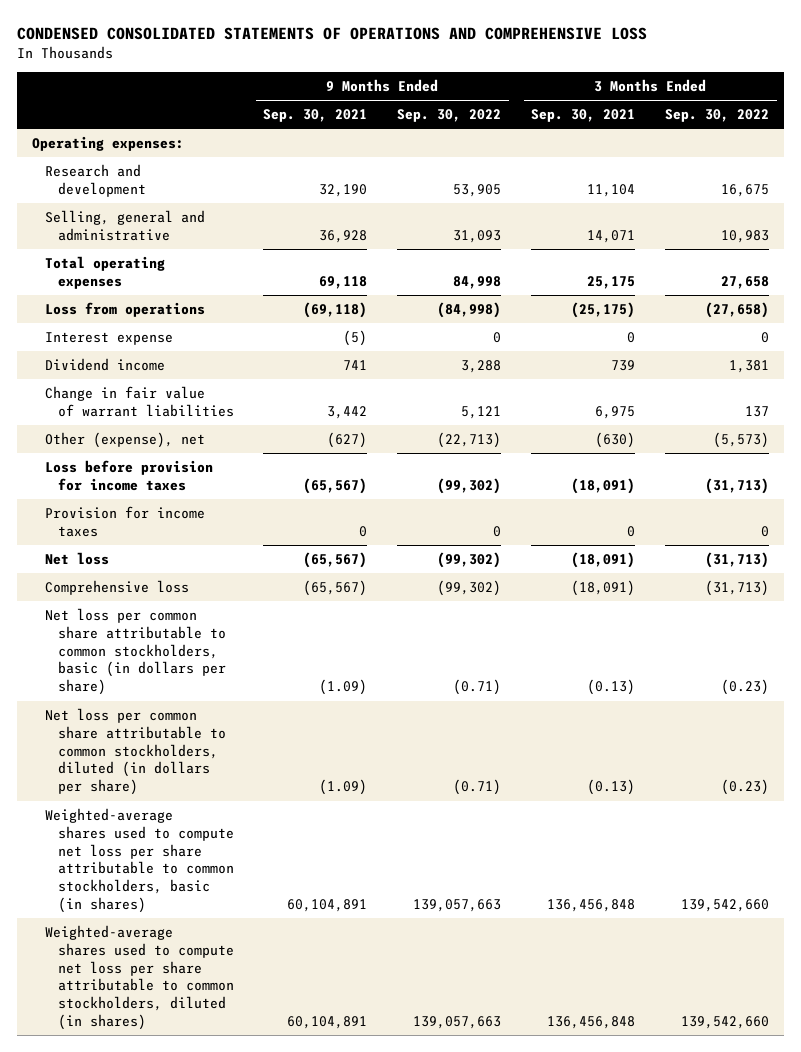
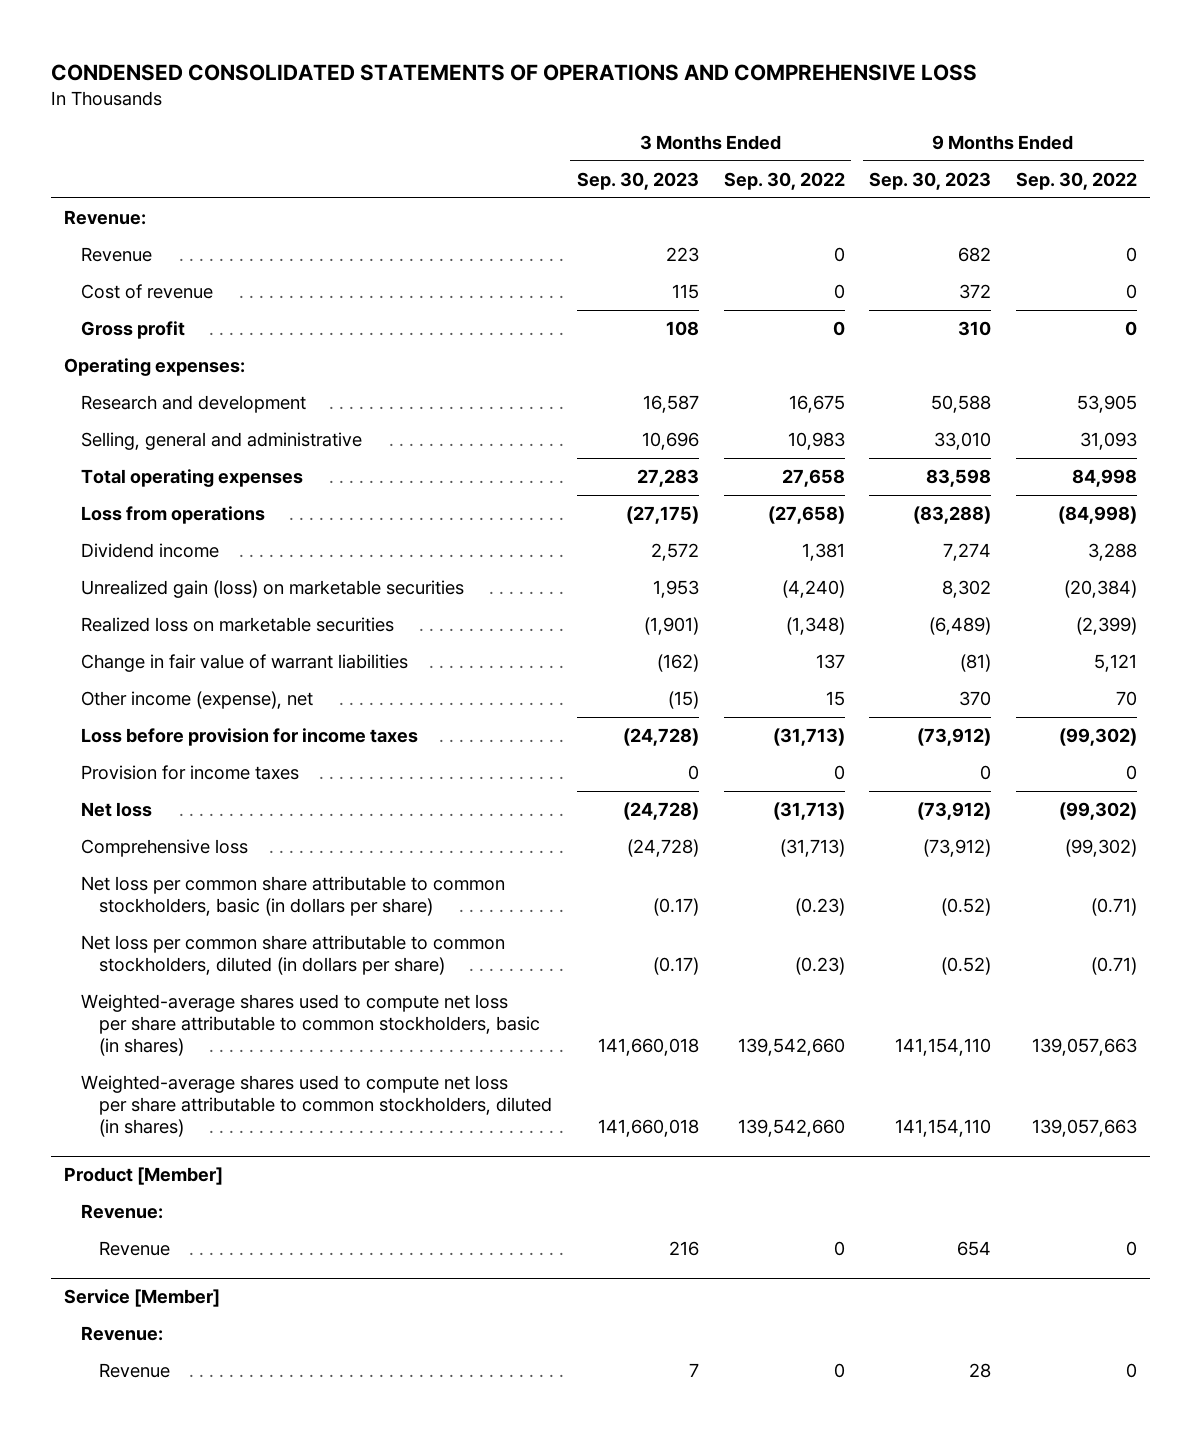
- | 9 Months Ended Sep. 30, 2021 | 9 Months Ended Sep. 30, 2022 | 3 Months Ended Sep. 30, 2021 | 3 Months Ended Sep. 30, 2022
+ | 3 Months Ended Sep. 30, 2023 | 3 Months Ended Sep. 30, 2022 | 9 Months Ended Sep. 30, 2023 | 9 Months Ended Sep. 30, 2022
+ Revenue:
+ Revenue | 223 | 0 | 682 | 0
+ Cost of revenue | 115 | 0 | 372 | 0
+ Gross profit | 108 | 0 | 310 | 0
- Interest expense | (5) | 0 | 0 | 0
+ Unrealized gain (loss) on marketable securities | 1,953 | (4,240) | 8,302 | (20,384)
+ Realized loss on marketable securities | (1,901) | (1,348) | (6,489) | (2,399)
- Other (expense), net | (627) | (22,713) | (630) | (5,573)
+ Other income (expense), net | (15) | 15 | 370 | 70
+ Product [Member]
+ Revenue:
+ Revenue | 216 | 0 | 654 | 0
+ Service [Member]
+ Revenue:
+ Revenue | 7 | 0 | 28 | 0

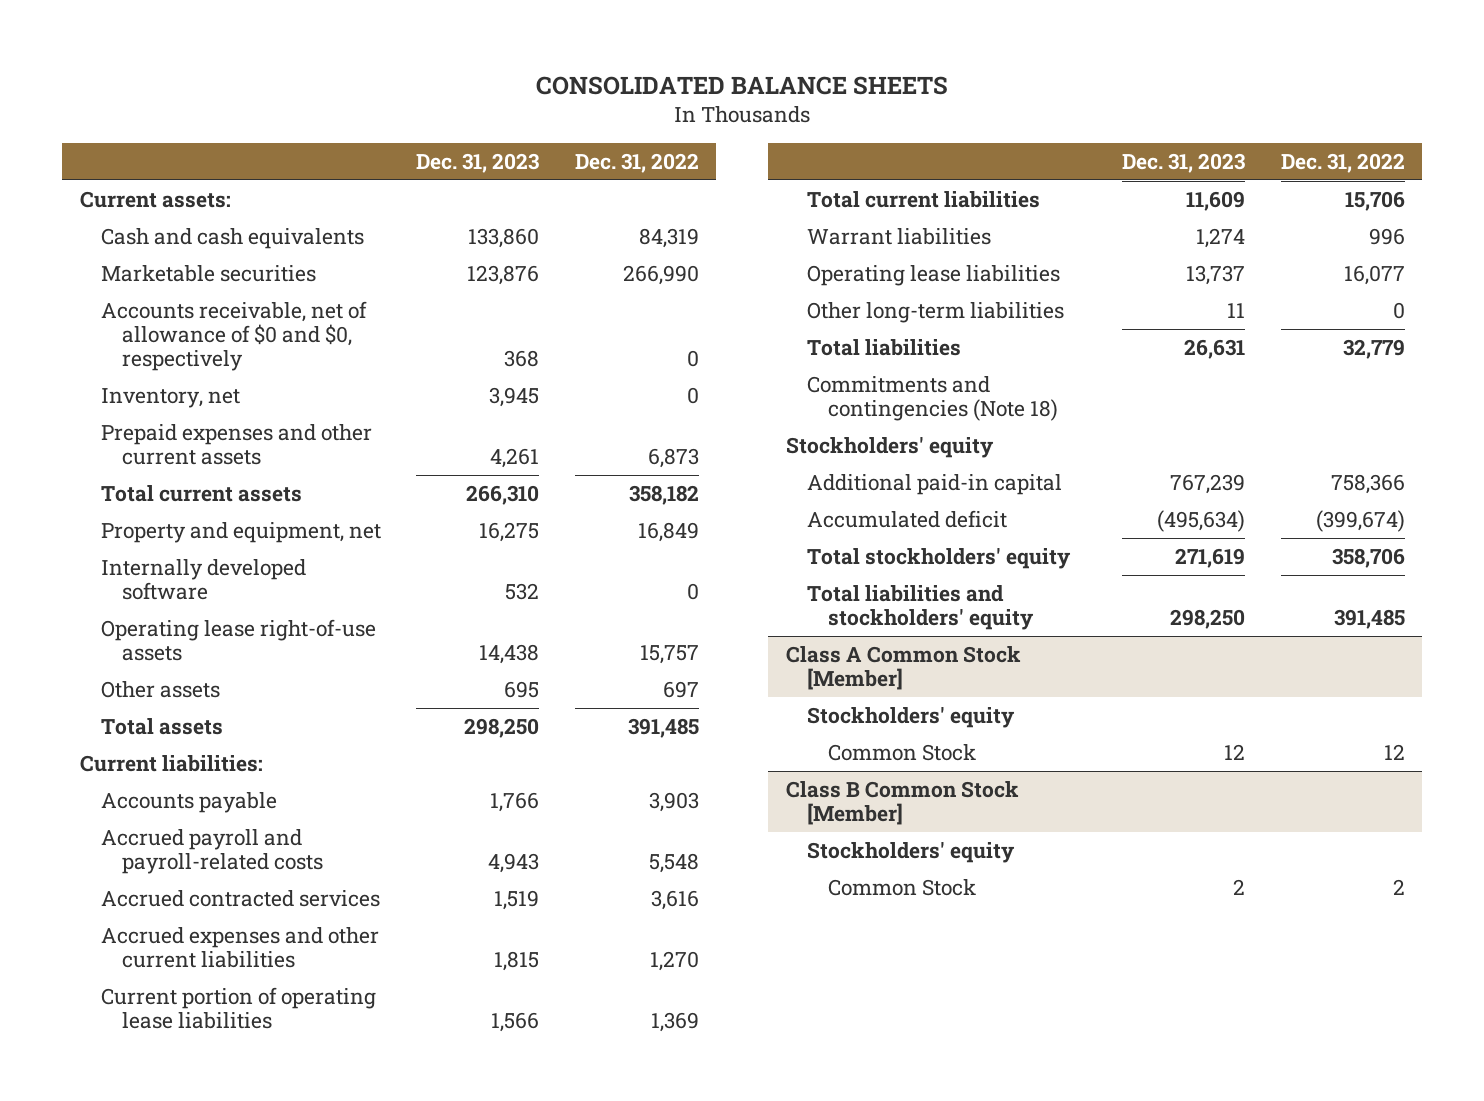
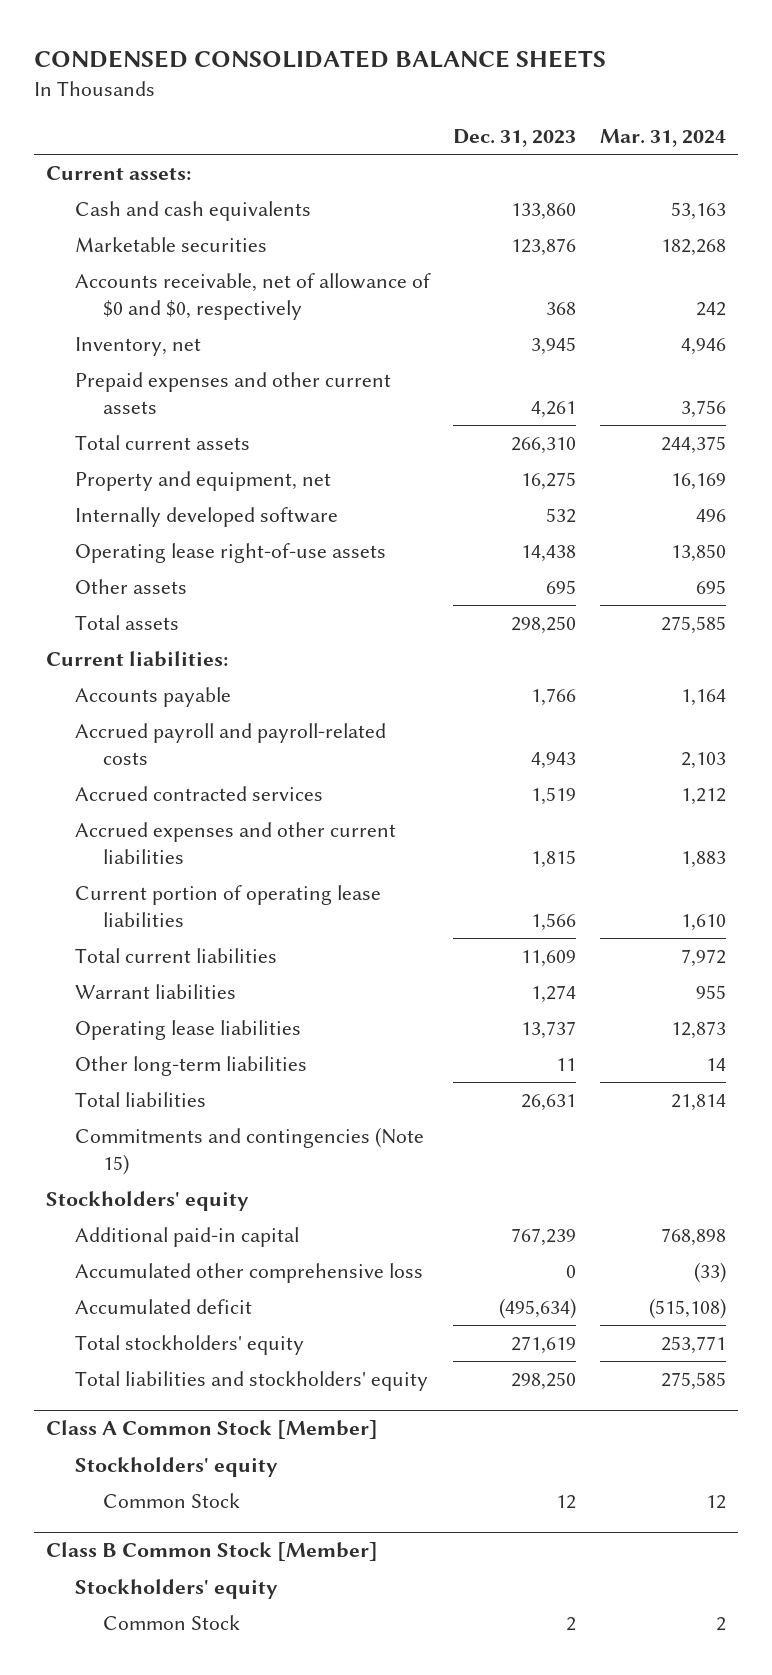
- CONSOLIDATED BALANCE SHEETS
+ CONDENSED CONSOLIDATED BALANCE SHEETS
- | Dec. 31, 2023 | Dec. 31, 2022
+ | Dec. 31, 2023 | Mar. 31, 2024
- Commitments and contingencies (Note 18)
+ Commitments and contingencies (Note 15)
+ Accumulated other comprehensive loss | 0 | (33)

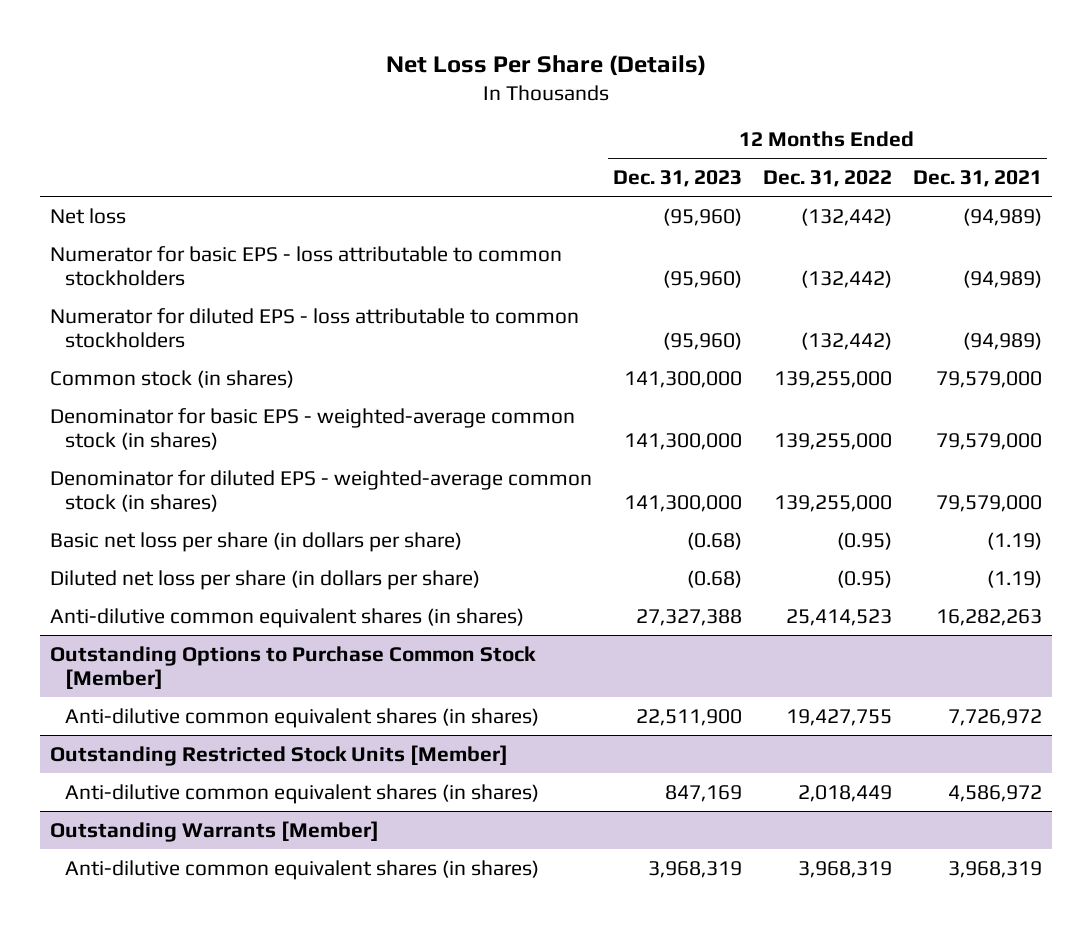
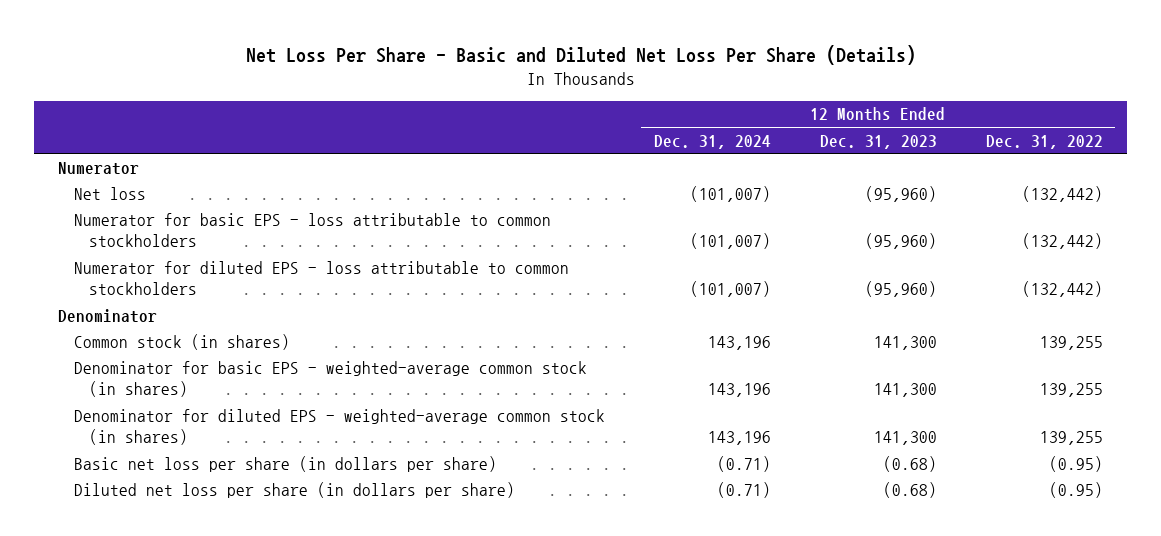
- Net Loss Per Share (Details)
+ Net Loss Per Share - Basic and Diluted Net Loss Per Share (Details)
- | 12 Months Ended Dec. 31, 2023 | 12 Months Ended Dec. 31, 2022 | 12 Months Ended Dec. 31, 2021
+ | 12 Months Ended Dec. 31, 2024 | 12 Months Ended Dec. 31, 2023 | 12 Months Ended Dec. 31, 2022
+ Numerator
- Common stock (in shares) | 141,300,000 | 139,255,000 | 79,579,000
- Denominator for basic EPS - weighted-average common stock (in shares) | 141,300,000 | 139,255,000 | 79,579,000
- Denominator for diluted EPS - weighted-average common stock (in shares) | 141,300,000 | 139,255,000 | 79,579,000
+ Denominator
+ Common stock (in shares) | 143,196 | 141,300 | 139,255
+ Denominator for basic EPS - weighted-average common stock (in shares) | 143,196 | 141,300 | 139,255
+ Denominator for diluted EPS - weighted-average common stock (in shares) | 143,196 | 141,300 | 139,255
- Anti-dilutive common equivalent shares (in shares) | 27,327,388 | 25,414,523 | 16,282,263
- Outstanding Options to Purchase Common Stock [Member]
- Anti-dilutive common equivalent shares (in shares) | 22,511,900 | 19,427,755 | 7,726,972
- Outstanding Restricted Stock Units [Member]
- Anti-dilutive common equivalent shares (in shares) | 847,169 | 2,018,449 | 4,586,972
- Outstanding Warrants [Member]
- Anti-dilutive common equivalent shares (in shares) | 3,968,319 | 3,968,319 | 3,968,319

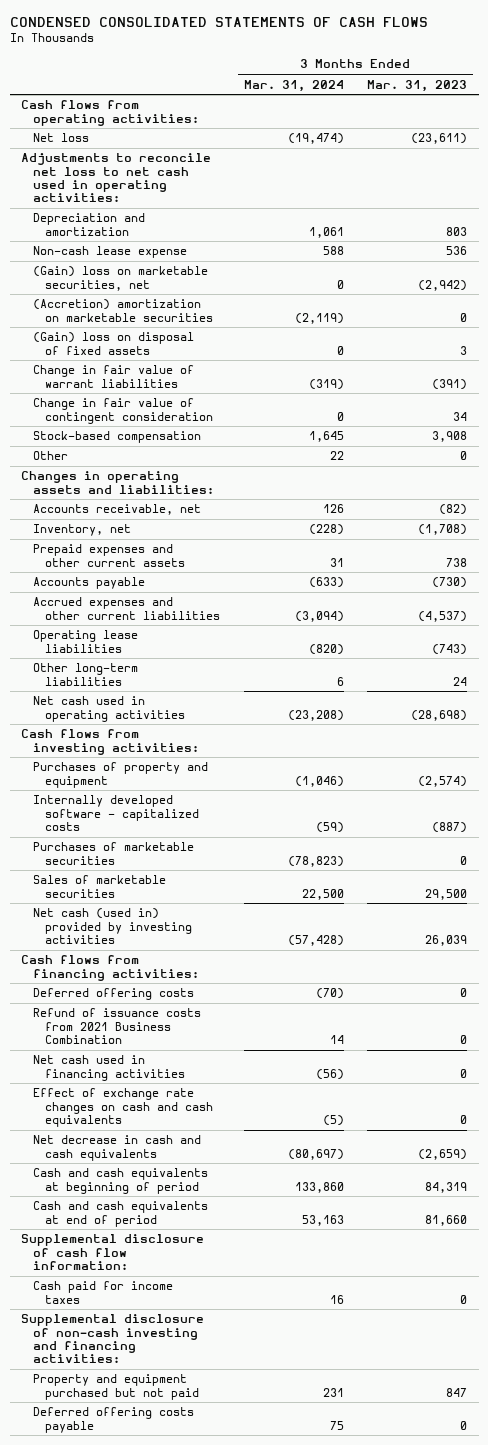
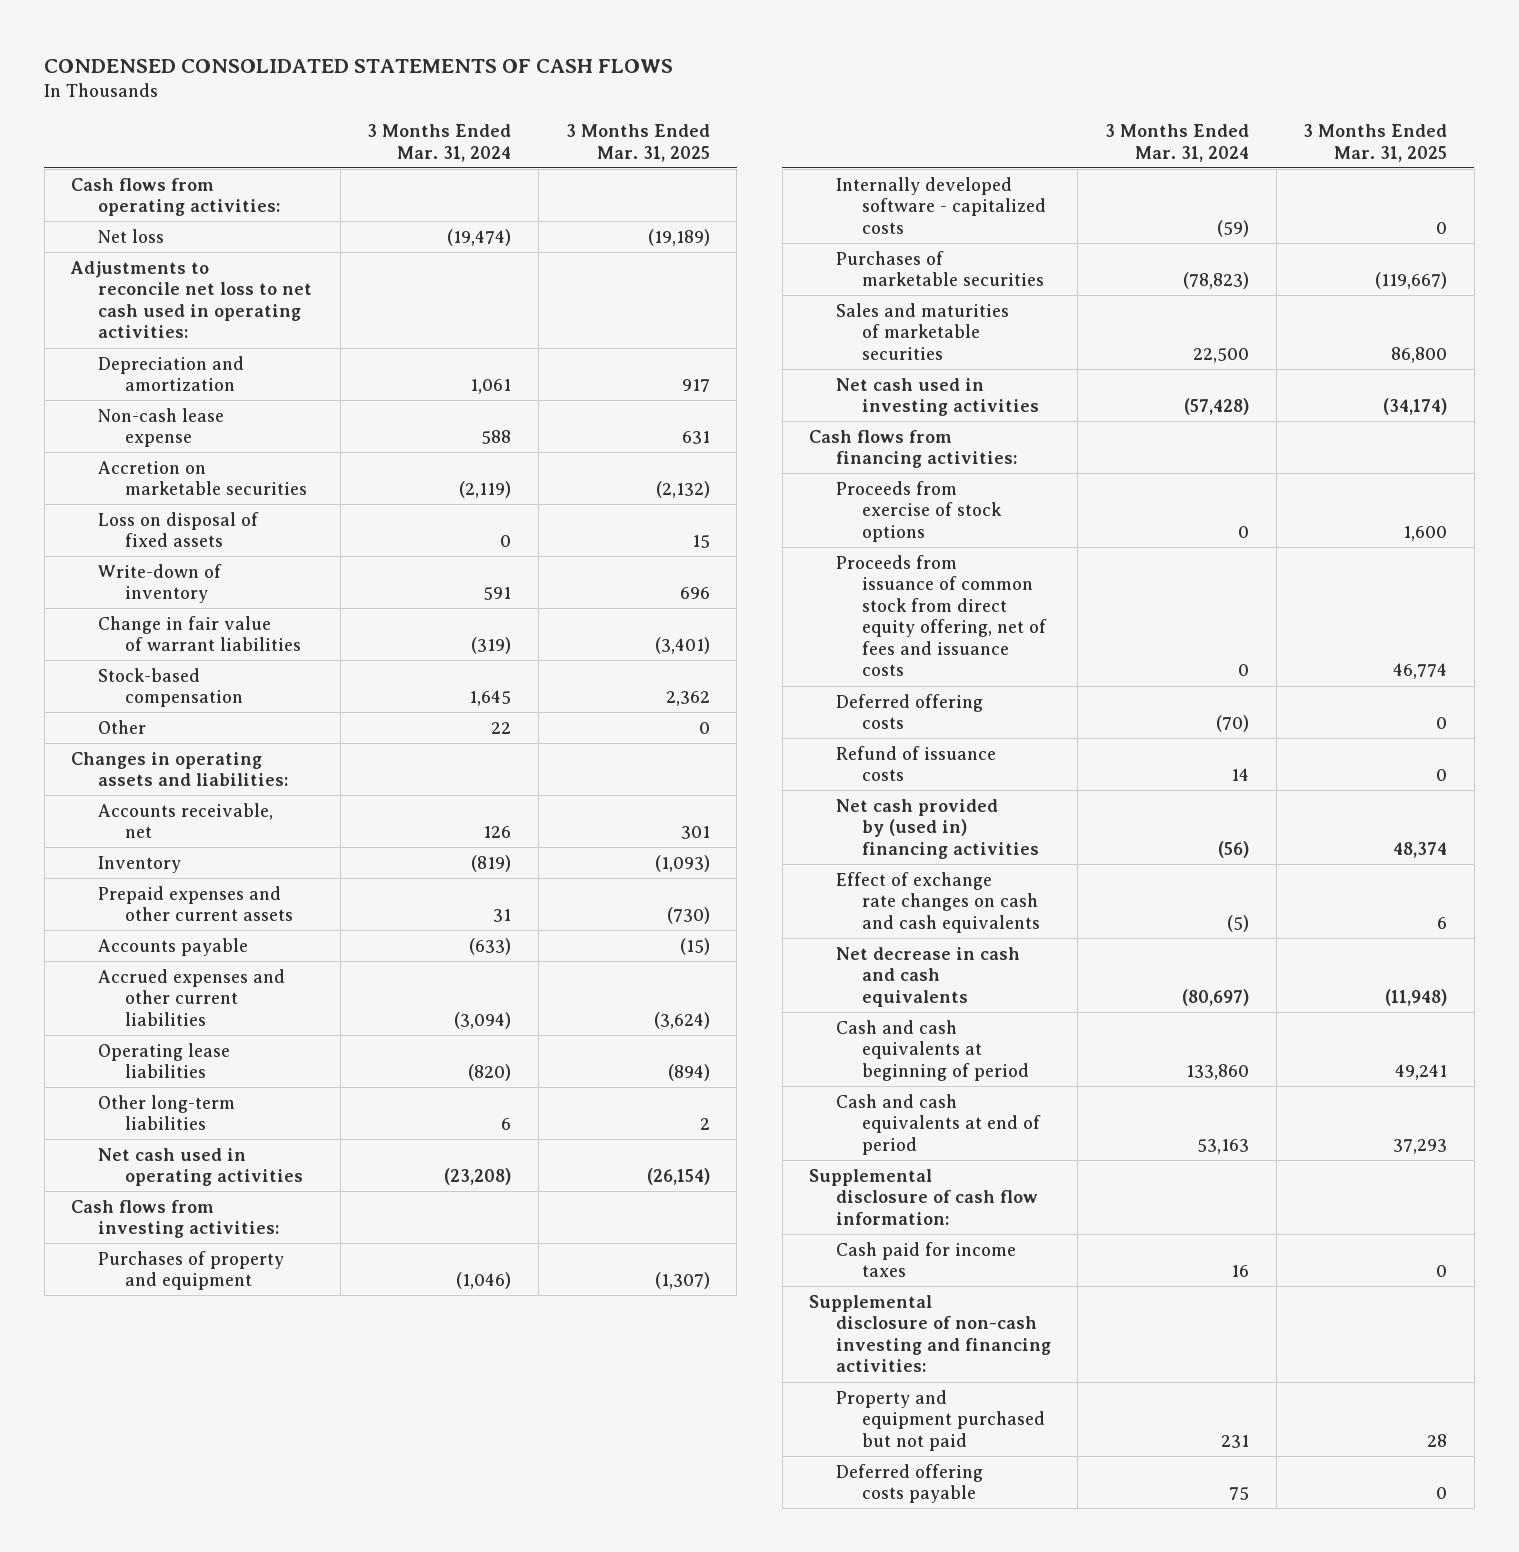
- | 3 Months Ended Mar. 31, 2024 | 3 Months Ended Mar. 31, 2023
+ | 3 Months Ended Mar. 31, 2024 | 3 Months Ended Mar. 31, 2025
- (Gain) loss on marketable securities, net | 0 | (2,942)
- (Accretion) amortization on marketable securities | (2,119) | 0
- (Gain) loss on disposal of fixed assets | 0 | 3
+ Accretion on marketable securities | (2,119) | (2,132)
+ Loss on disposal of fixed assets | 0 | 15
+ Write-down of inventory | 591 | 696
- Change in fair value of contingent consideration | 0 | 34
- Inventory, net | (228) | (1,708)
+ Inventory | (819) | (1,093)
- Sales of marketable securities | 22,500 | 29,500
- Net cash (used in) provided by investing activities | (57,428) | 26,039
+ Sales and maturities of marketable securities | 22,500 | 86,800
+ Net cash used in investing activities | (57,428) | (34,174)
+ Proceeds from exercise of stock options | 0 | 1,600
+ Proceeds from issuance of common stock from direct equity offering, net of fees and issuance costs | 0 | 46,774
- Refund of issuance costs from 2021 Business Combination | 14 | 0
- Net cash used in financing activities | (56) | 0
+ Refund of issuance costs | 14 | 0
+ Net cash provided by (used in) financing activities | (56) | 48,374

